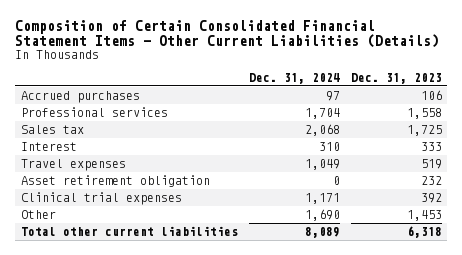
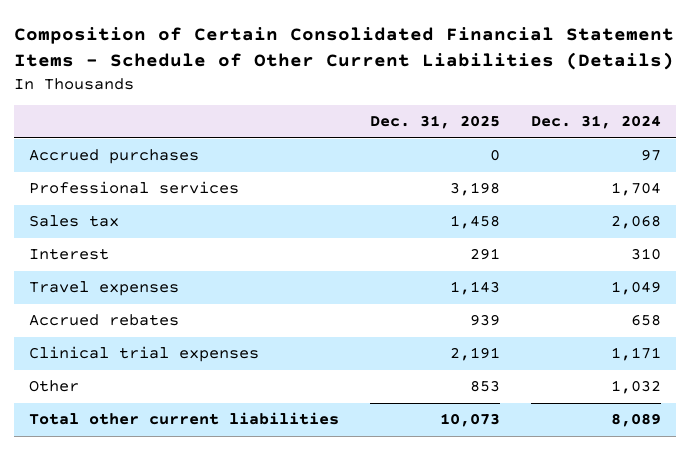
- Composition of Certain Consolidated Financial Statement Items - Other Current Liabilities (Details)
+ Composition of Certain Consolidated Financial Statement Items - Schedule of Other Current Liabilities (Details)
- | Dec. 31, 2024 | Dec. 31, 2023
+ | Dec. 31, 2025 | Dec. 31, 2024
- Asset retirement obligation | 0 | 232
+ Accrued rebates | 939 | 658
- Other | 1,690 | 1,453
+ Other | 853 | 1,032

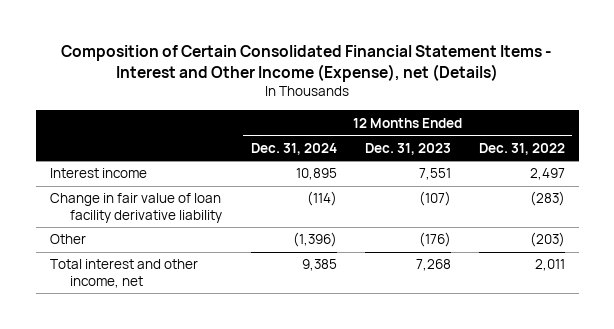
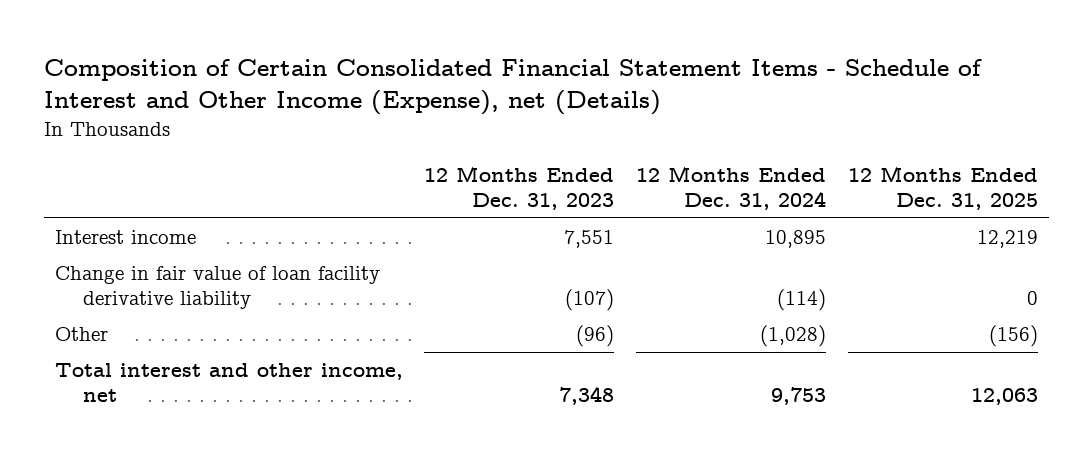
- Composition of Certain Consolidated Financial Statement Items - Interest and Other Income (Expense), net (Details)
+ Composition of Certain Consolidated Financial Statement Items - Schedule of Interest and Other Income (Expense), net (Details)
- | 12 Months Ended Dec. 31, 2024 | 12 Months Ended Dec. 31, 2023 | 12 Months Ended Dec. 31, 2022
+ | 12 Months Ended Dec. 31, 2023 | 12 Months Ended Dec. 31, 2024 | 12 Months Ended Dec. 31, 2025
- Other | (1,396) | (176) | (203)
- Total interest and other income, net | 9,385 | 7,268 | 2,011
+ Other | (96) | (1,028) | (156)
+ Total interest and other income, net | 7,348 | 9,753 | 12,063

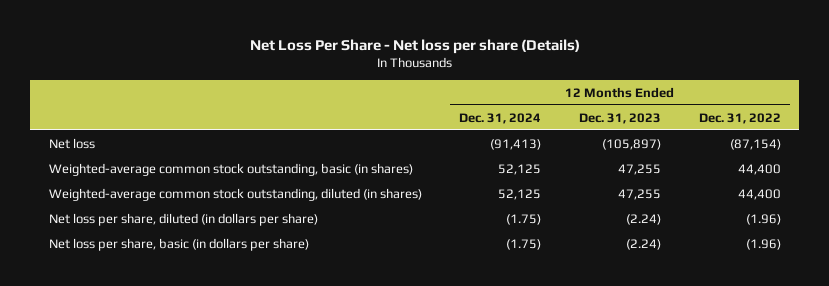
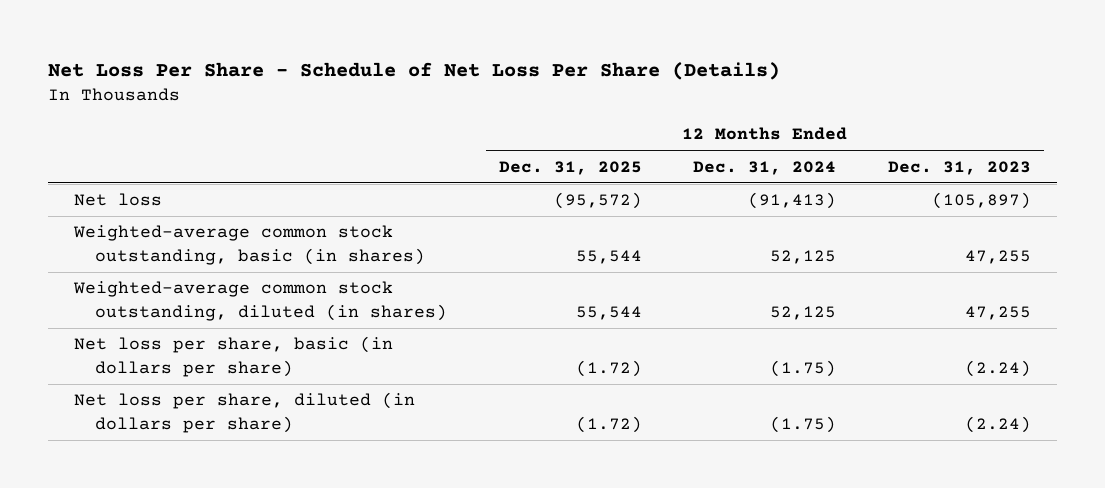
- Net Loss Per Share - Net loss per share (Details)
+ Net Loss Per Share - Schedule of Net Loss Per Share (Details)
- | 12 Months Ended Dec. 31, 2024 | 12 Months Ended Dec. 31, 2023 | 12 Months Ended Dec. 31, 2022
+ | 12 Months Ended Dec. 31, 2025 | 12 Months Ended Dec. 31, 2024 | 12 Months Ended Dec. 31, 2023
moved down: Net loss per share, diluted (in dollars per share) | (1.72) | (1.75) | (2.24)

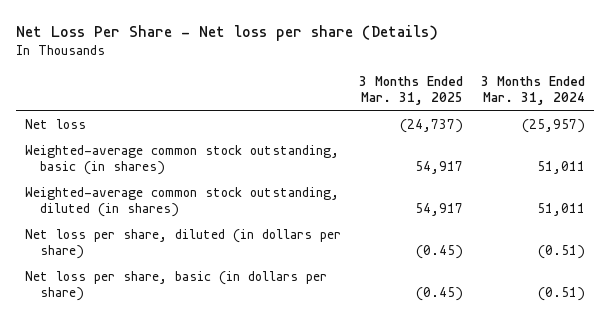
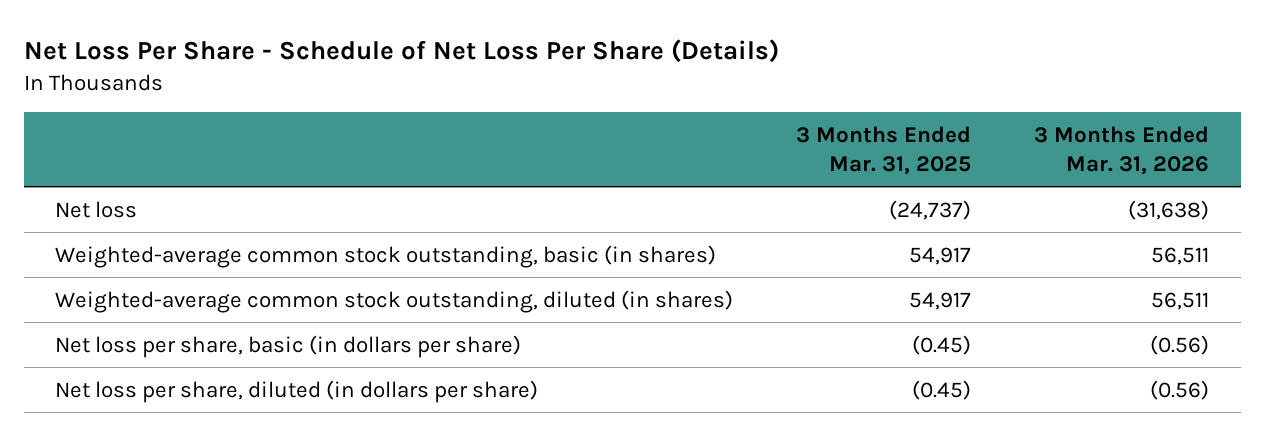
- Net Loss Per Share - Net loss per share (Details)
+ Net Loss Per Share - Schedule of Net Loss Per Share (Details)
- | 3 Months Ended Mar. 31, 2025 | 3 Months Ended Mar. 31, 2024
+ | 3 Months Ended Mar. 31, 2025 | 3 Months Ended Mar. 31, 2026
moved down: Net loss per share, diluted (in dollars per share) | (0.45) | (0.56)

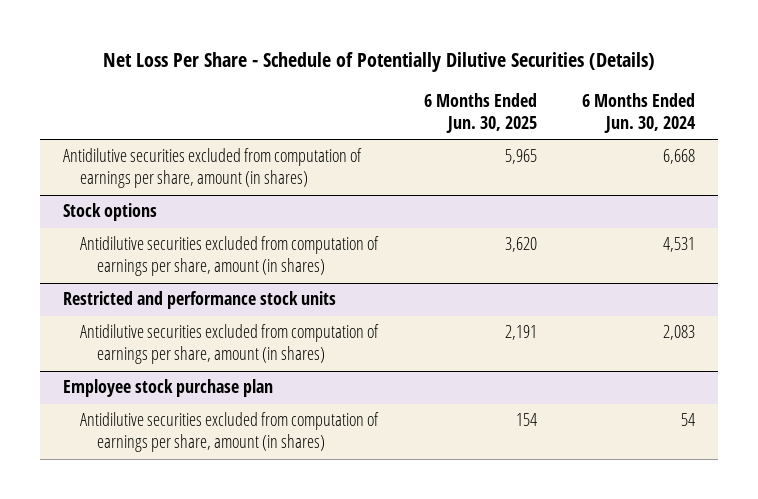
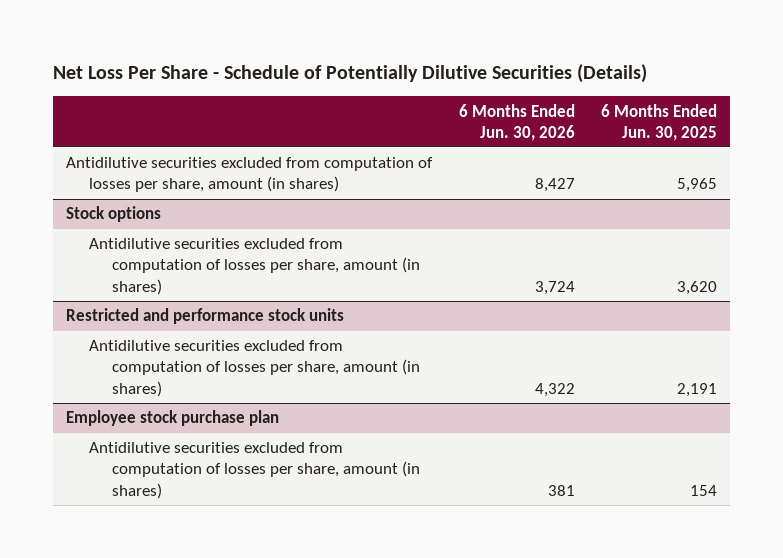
- | 6 Months Ended Jun. 30, 2025 | 6 Months Ended Jun. 30, 2024
+ | 6 Months Ended Jun. 30, 2026 | 6 Months Ended Jun. 30, 2025
- Antidilutive securities excluded from computation of earnings per share, amount (in shares) | 5,965 | 6,668
+ Antidilutive securities excluded from computation of losses per share, amount (in shares) | 8,427 | 5,965
@ Stock options
- Antidilutive securities excluded from computation of earnings per share, amount (in shares) | 3,620 | 4,531
+ Antidilutive securities excluded from computation of losses per share, amount (in shares) | 3,724 | 3,620
@ Restricted and performance stock units
- Antidilutive securities excluded from computation of earnings per share, amount (in shares) | 2,191 | 2,083
+ Antidilutive securities excluded from computation of losses per share, amount (in shares) | 4,322 | 2,191
@ Employee stock purchase plan
- Antidilutive securities excluded from computation of earnings per share, amount (in shares) | 154 | 54
+ Antidilutive securities excluded from computation of losses per share, amount (in shares) | 381 | 154

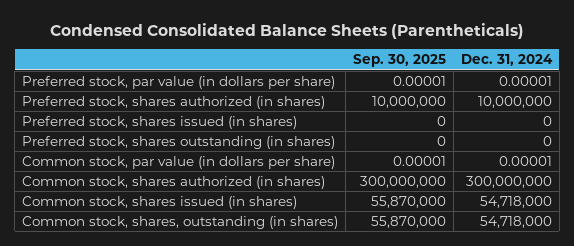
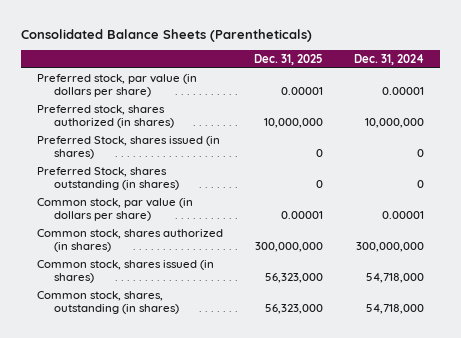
- Condensed Consolidated Balance Sheets (Parentheticals)
+ Consolidated Balance Sheets (Parentheticals)
- | Sep. 30, 2025 | Dec. 31, 2024
+ | Dec. 31, 2025 | Dec. 31, 2024
- Preferred stock, shares issued (in shares) | 0 | 0
- Preferred stock, shares outstanding (in shares) | 0 | 0
+ Preferred Stock, shares issued (in shares) | 0 | 0
+ Preferred Stock, shares outstanding (in shares) | 0 | 0

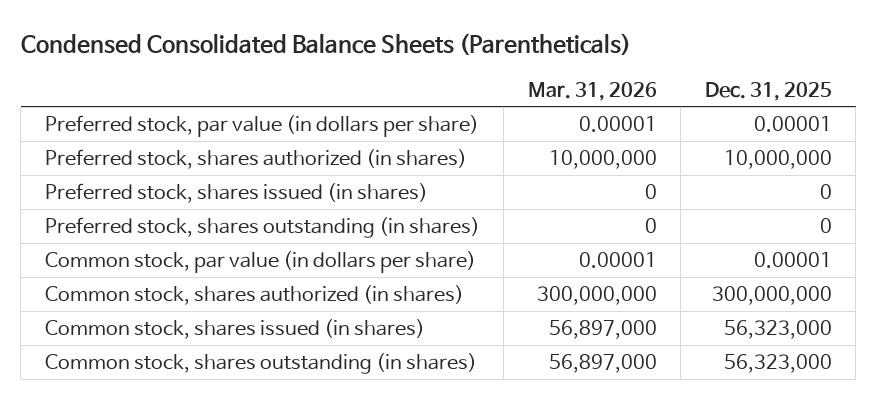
- Consolidated Balance Sheets (Parentheticals)
+ Condensed Consolidated Balance Sheets (Parentheticals)
- | Dec. 31, 2025 | Dec. 31, 2024
+ | Mar. 31, 2026 | Dec. 31, 2025
- Preferred Stock, shares issued (in shares) | 0 | 0
- Preferred Stock, shares outstanding (in shares) | 0 | 0
+ Preferred stock, shares issued (in shares) | 0 | 0
+ Preferred stock, shares outstanding (in shares) | 0 | 0
- Common stock, shares, outstanding (in shares) | 56,323,000 | 54,718,000
+ Common stock, shares outstanding (in shares) | 56,897,000 | 56,323,000

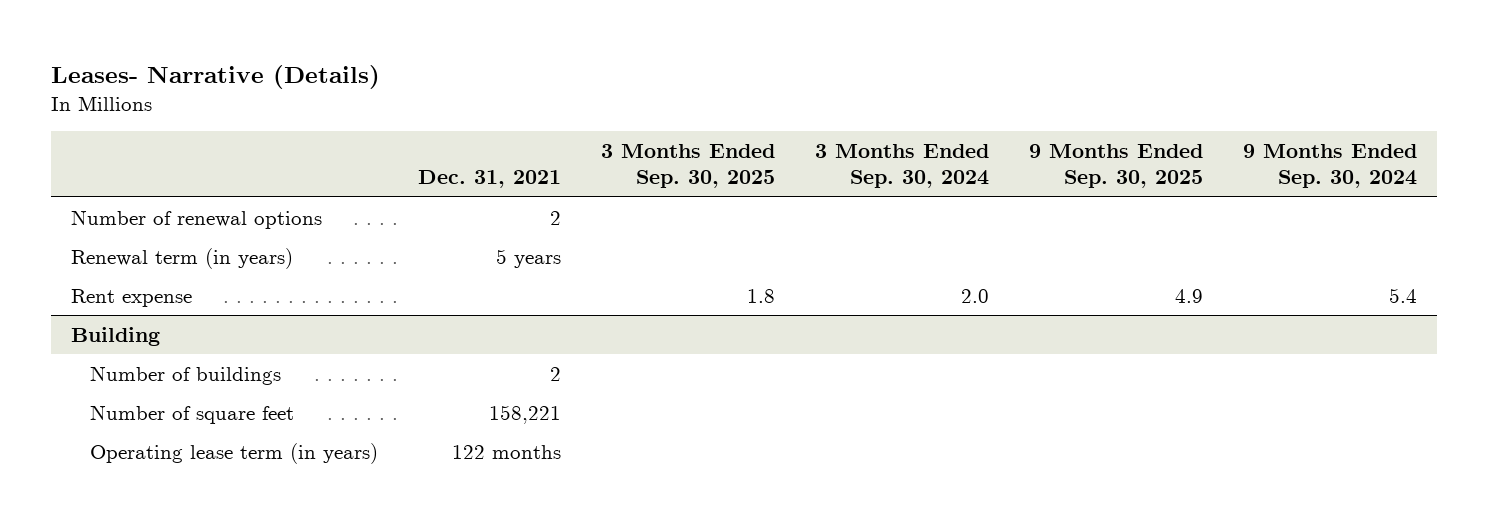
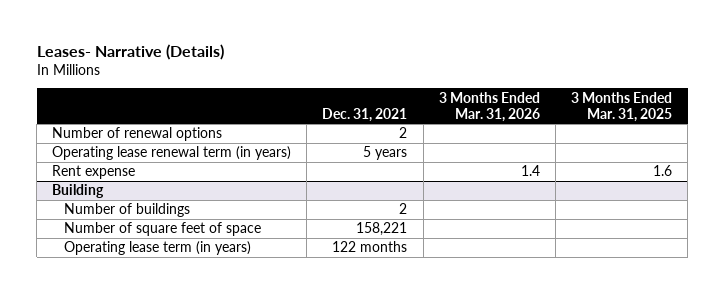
- | Dec. 31, 2021 | 3 Months Ended Sep. 30, 2025 | 3 Months Ended Sep. 30, 2024 | 9 Months Ended Sep. 30, 2025 | 9 Months Ended Sep. 30, 2024
+ | Dec. 31, 2021 | 3 Months Ended Mar. 31, 2026 | 3 Months Ended Mar. 31, 2025
- Renewal term (in years) | 5 years | | | |
+ Operating lease renewal term (in years) | 5 years | |
@ Building
- Number of square feet | 158,221 | | | |
+ Number of square feet of space | 158,221 | |

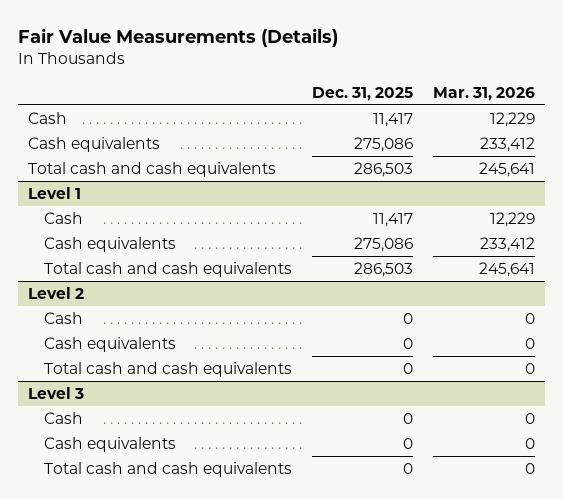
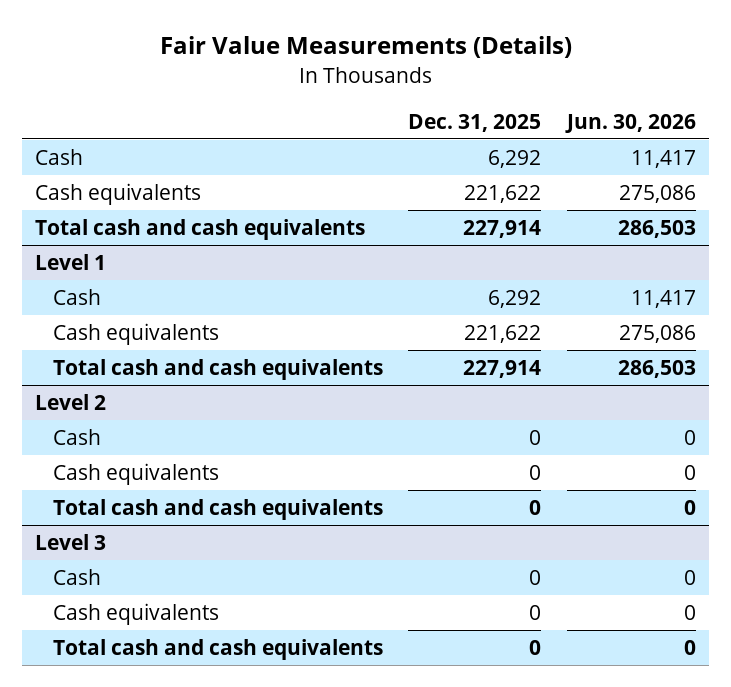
- | Dec. 31, 2025 | Mar. 31, 2026
+ | Dec. 31, 2025 | Jun. 30, 2026
- Cash | 11,417 | 12,229
- Cash equivalents | 275,086 | 233,412
- Total cash and cash equivalents | 286,503 | 245,641
+ Cash | 6,292 | 11,417
+ Cash equivalents | 221,622 | 275,086
+ Total cash and cash equivalents | 227,914 | 286,503
@ Level 1
- Cash | 11,417 | 12,229
- Cash equivalents | 275,086 | 233,412
- Total cash and cash equivalents | 286,503 | 245,641
+ Cash | 6,292 | 11,417
+ Cash equivalents | 221,622 | 275,086
+ Total cash and cash equivalents | 227,914 | 286,503

